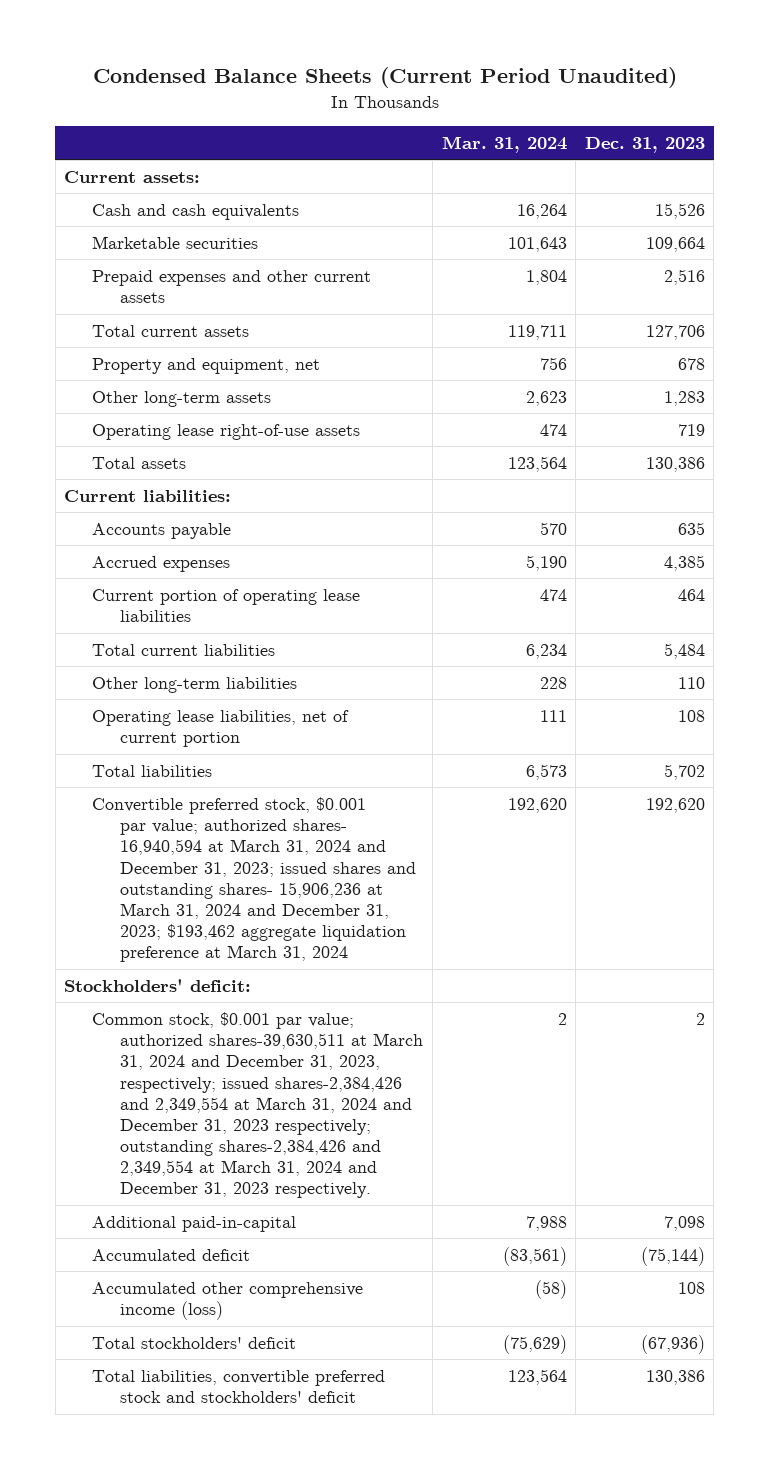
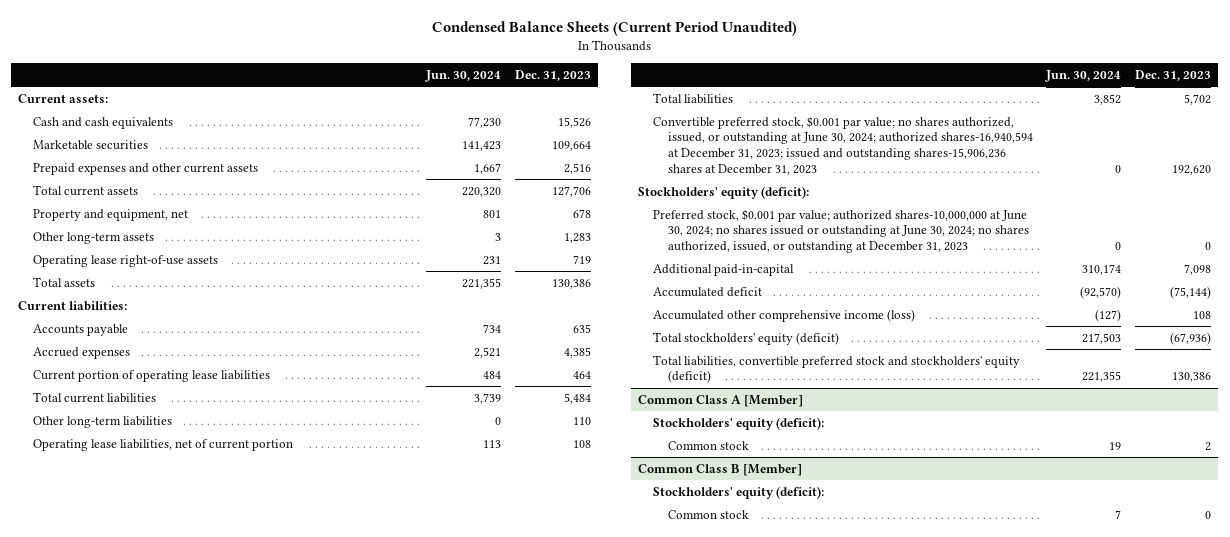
- | Mar. 31, 2024 | Dec. 31, 2023
+ | Jun. 30, 2024 | Dec. 31, 2023
- Convertible preferred stock, $0.001 par value; authorized shares- 16,940,594 at March 31, 2024 and December 31, 2023; issued shares and outstanding shares- 15,906,236 at March 31, 2024 and December 31, 2023; $193,462 aggregate liquidation preference at March 31, 2024 | 192,620 | 192,620
- Stockholders' deficit:
- Common stock, $0.001 par value; authorized shares-39,630,511 at March 31, 2024 and December 31, 2023, respectively; issued shares-2,384,426 and 2,349,554 at March 31, 2024 and December 31, 2023 respectively; outstanding shares-2,384,426 and 2,349,554 at March 31, 2024 and December 31, 2023 respectively. | 2 | 2
+ Convertible preferred stock, $0.001 par value; no shares authorized, issued, or outstanding at June 30, 2024; authorized shares-16,940,594 at December 31, 2023; issued and outstanding shares-15,906,236 shares at December 31, 2023 | 0 | 192,620
+ Stockholders' equity (deficit):
+ Preferred stock, $0.001 par value; authorized shares-10,000,000 at June 30, 2024; no shares issued or outstanding at June 30, 2024; no shares authorized, issued, or outstanding at December 31, 2023 | 0 | 0
- Total stockholders' deficit | (75,629) | (67,936)
- Total liabilities, convertible preferred stock and stockholders' deficit | 123,564 | 130,386
+ Total stockholders' equity (deficit) | 217,503 | (67,936)
+ Total liabilities, convertible preferred stock and stockholders' equity (deficit) | 221,355 | 130,386
+ Common Class A [Member]
+ Stockholders' equity (deficit):
+ Common stock | 19 | 2
+ Common Class B [Member]
+ Stockholders' equity (deficit):
+ Common stock | 7 | 0

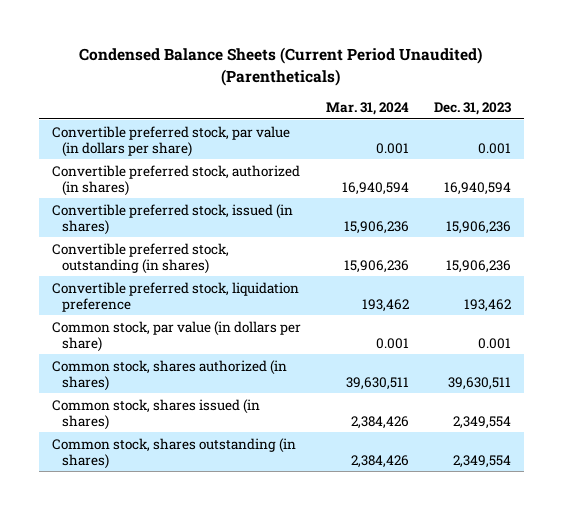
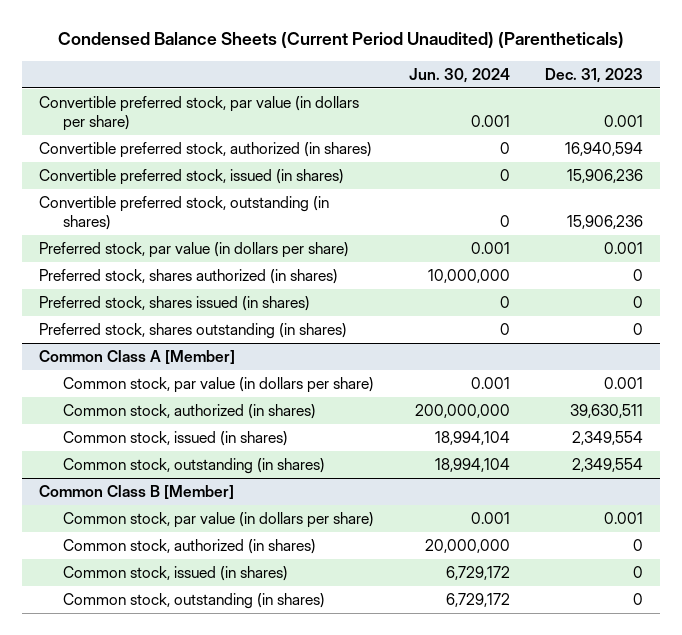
- | Mar. 31, 2024 | Dec. 31, 2023
+ | Jun. 30, 2024 | Dec. 31, 2023
- Convertible preferred stock, liquidation preference | 193,462 | 193,462
+ Preferred stock, par value (in dollars per share) | 0.001 | 0.001
+ Preferred stock, shares authorized (in shares) | 10,000,000 | 0
+ Preferred stock, shares issued (in shares) | 0 | 0
+ Preferred stock, shares outstanding (in shares) | 0 | 0
+ Common Class A [Member]
- Common stock, shares authorized (in shares) | 39,630,511 | 39,630,511
- Common stock, shares issued (in shares) | 2,384,426 | 2,349,554
- Common stock, shares outstanding (in shares) | 2,384,426 | 2,349,554
+ Common stock, authorized (in shares) | 200,000,000 | 39,630,511
+ Common stock, issued (in shares) | 18,994,104 | 2,349,554
+ Common stock, outstanding (in shares) | 18,994,104 | 2,349,554
+ Common Class B [Member]
+ Common stock, par value (in dollars per share) | 0.001 | 0.001
+ Common stock, authorized (in shares) | 20,000,000 | 0
+ Common stock, issued (in shares) | 6,729,172 | 0
+ Common stock, outstanding (in shares) | 6,729,172 | 0

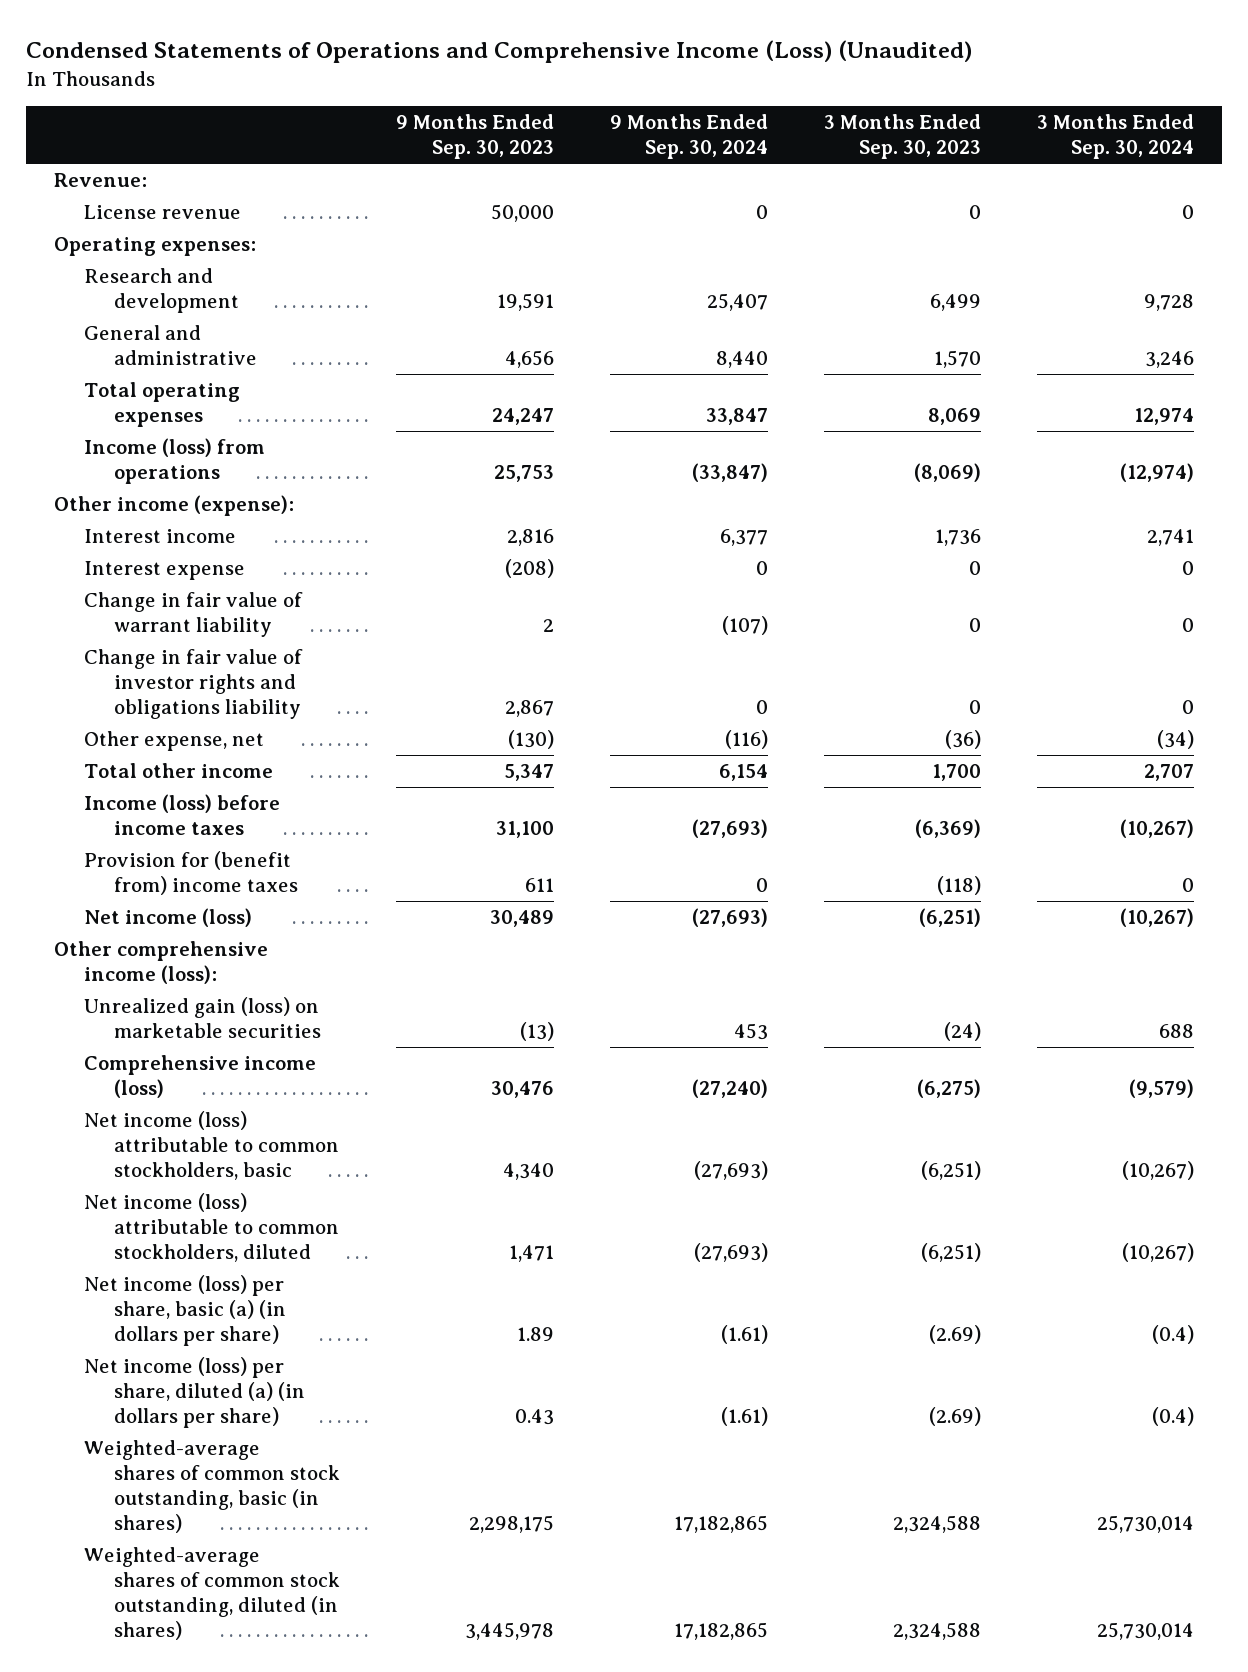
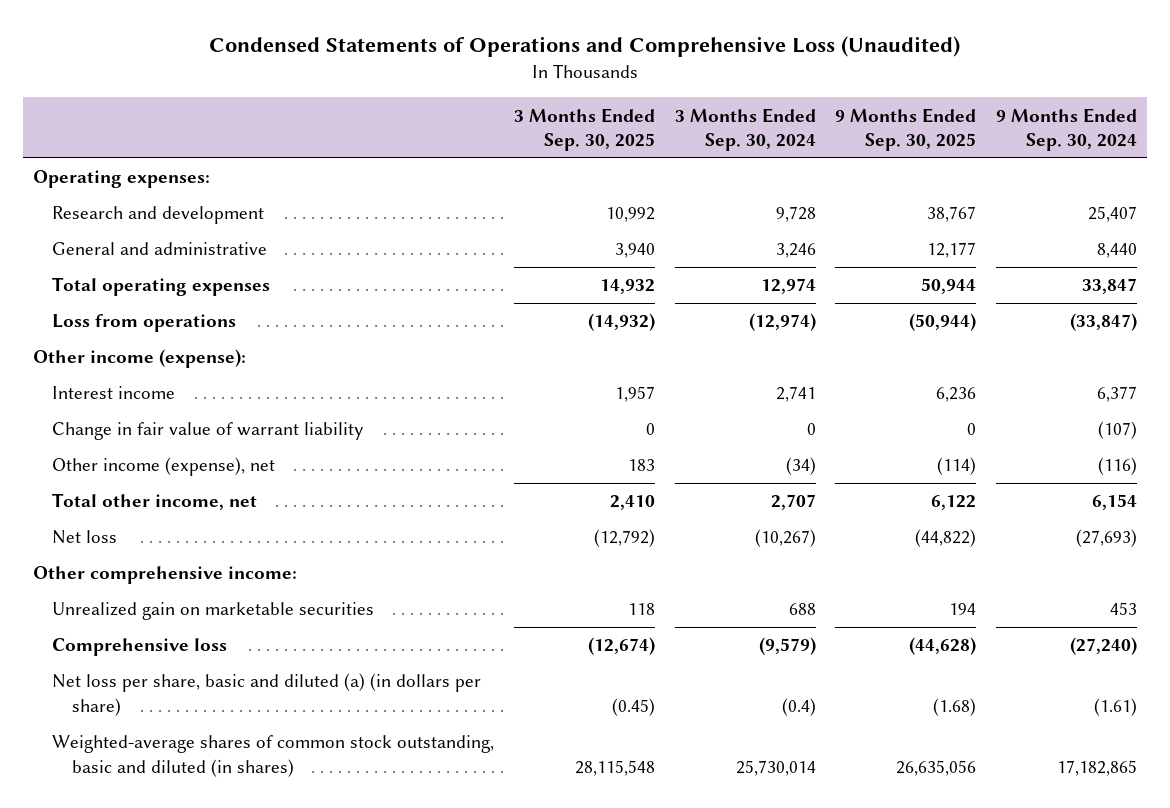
- Condensed Statements of Operations and Comprehensive Income (Loss) (Unaudited)
+ Condensed Statements of Operations and Comprehensive Loss (Unaudited)
- | 9 Months Ended Sep. 30, 2023 | 9 Months Ended Sep. 30, 2024 | 3 Months Ended Sep. 30, 2023 | 3 Months Ended Sep. 30, 2024
+ | 3 Months Ended Sep. 30, 2025 | 3 Months Ended Sep. 30, 2024 | 9 Months Ended Sep. 30, 2025 | 9 Months Ended Sep. 30, 2024
- Revenue:
- License revenue | 50,000 | 0 | 0 | 0
- Income (loss) from operations | 25,753 | (33,847) | (8,069) | (12,974)
+ Loss from operations | (14,932) | (12,974) | (50,944) | (33,847)
- Interest expense | (208) | 0 | 0 | 0
- Change in fair value of investor rights and obligations liability | 2,867 | 0 | 0 | 0
- Other expense, net | (130) | (116) | (36) | (34)
- Total other income | 5,347 | 6,154 | 1,700 | 2,707
- Income (loss) before income taxes | 31,100 | (27,693) | (6,369) | (10,267)
- Provision for (benefit from) income taxes | 611 | 0 | (118) | 0
- Net income (loss) | 30,489 | (27,693) | (6,251) | (10,267)
- Other comprehensive income (loss):
- Unrealized gain (loss) on marketable securities | (13) | 453 | (24) | 688
- Comprehensive income (loss) | 30,476 | (27,240) | (6,275) | (9,579)
- Net income (loss) attributable to common stockholders, basic | 4,340 | (27,693) | (6,251) | (10,267)
- Net income (loss) attributable to common stockholders, diluted | 1,471 | (27,693) | (6,251) | (10,267)
- Net income (loss) per share, basic (a) (in dollars per share) | 1.89 | (1.61) | (2.69) | (0.4)
- Net income (loss) per share, diluted (a) (in dollars per share) | 0.43 | (1.61) | (2.69) | (0.4)
- Weighted-average shares of common stock outstanding, basic (in shares) | 2,298,175 | 17,182,865 | 2,324,588 | 25,730,014
- Weighted-average shares of common stock outstanding, diluted (in shares) | 3,445,978 | 17,182,865 | 2,324,588 | 25,730,014
+ Other income (expense), net | 183 | (34) | (114) | (116)
+ Total other income, net | 2,410 | 2,707 | 6,122 | 6,154
+ Net loss | (12,792) | (10,267) | (44,822) | (27,693)
+ Other comprehensive income:
+ Unrealized gain on marketable securities | 118 | 688 | 194 | 453
+ Comprehensive loss | (12,674) | (9,579) | (44,628) | (27,240)
+ Net loss per share, basic and diluted (a) (in dollars per share) | (0.45) | (0.4) | (1.68) | (1.61)
+ Weighted-average shares of common stock outstanding, basic and diluted (in shares) | 28,115,548 | 25,730,014 | 26,635,056 | 17,182,865

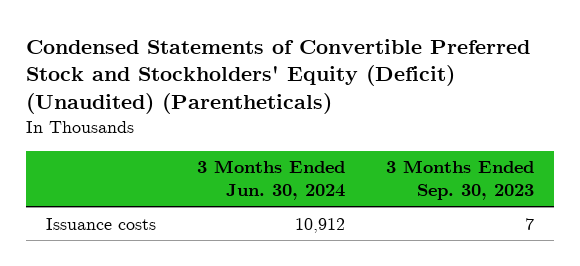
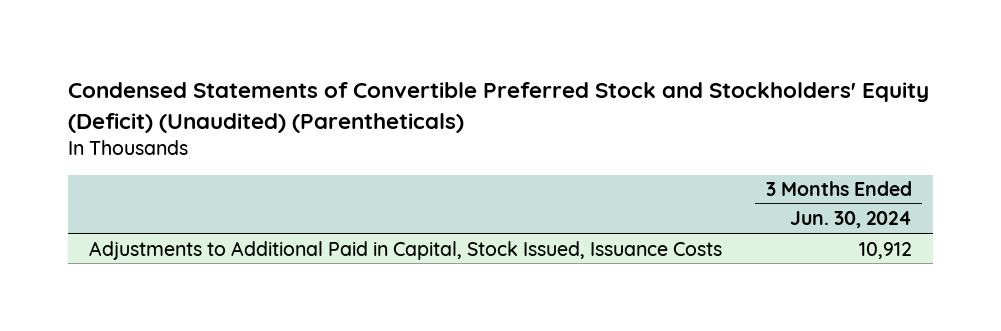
- | 3 Months Ended Jun. 30, 2024 | 3 Months Ended Sep. 30, 2023
+ | 3 Months Ended Jun. 30, 2024
- Issuance costs | 10,912 | 7
+ Adjustments to Additional Paid in Capital, Stock Issued, Issuance Costs | 10,912

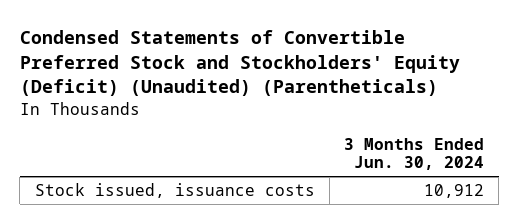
- Adjustments to Additional Paid in Capital, Stock Issued, Issuance Costs | 10,912
+ Stock issued, issuance costs | 10,912

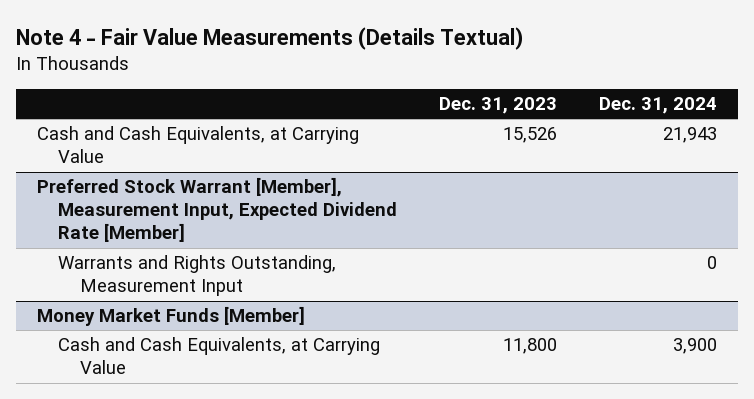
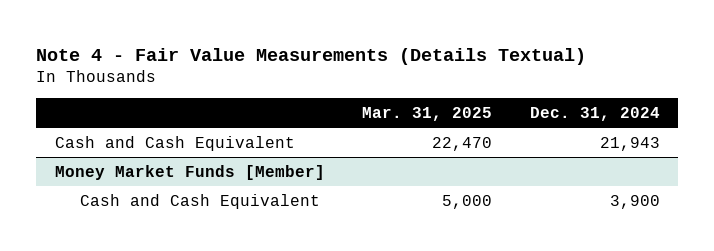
- | Dec. 31, 2023 | Dec. 31, 2024
+ | Mar. 31, 2025 | Dec. 31, 2024
- Cash and Cash Equivalents, at Carrying Value | 15,526 | 21,943
- Preferred Stock Warrant [Member], Measurement Input, Expected Dividend Rate [Member]
- Warrants and Rights Outstanding, Measurement Input | | 0
+ Cash and Cash Equivalent | 22,470 | 21,943
@ Money Market Funds [Member]
- Cash and Cash Equivalents, at Carrying Value | 11,800 | 3,900
+ Cash and Cash Equivalent | 5,000 | 3,900

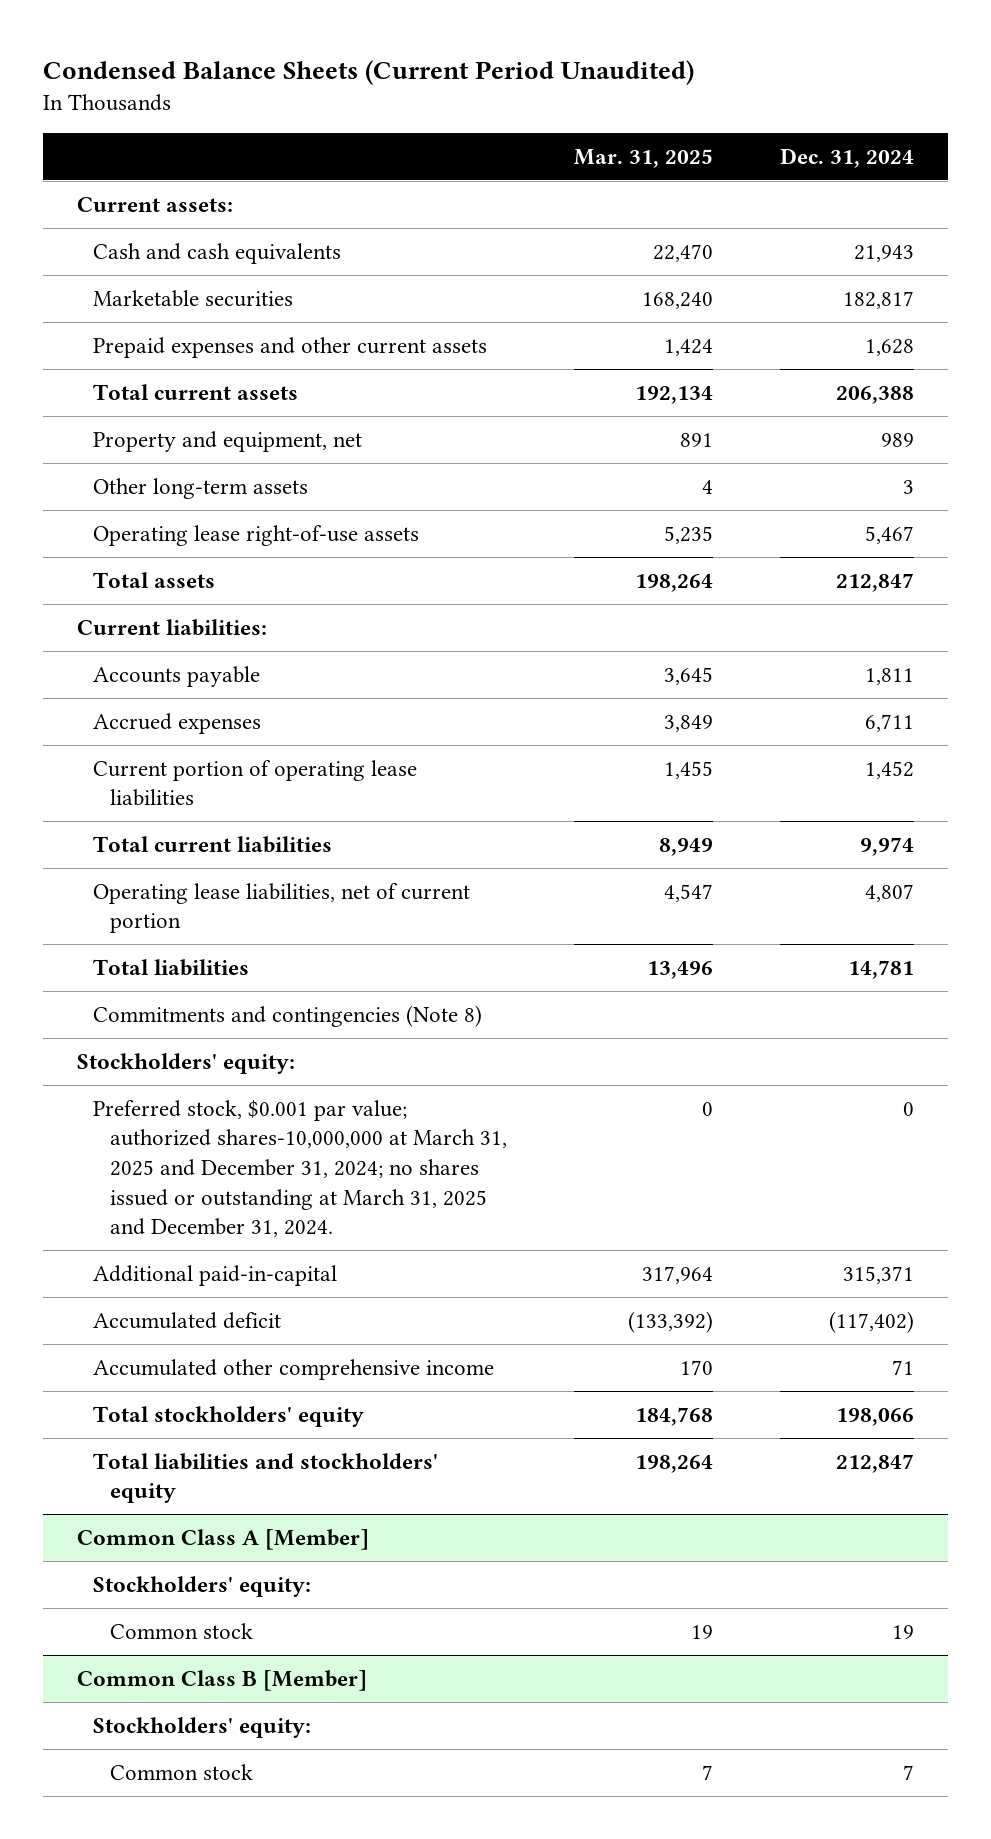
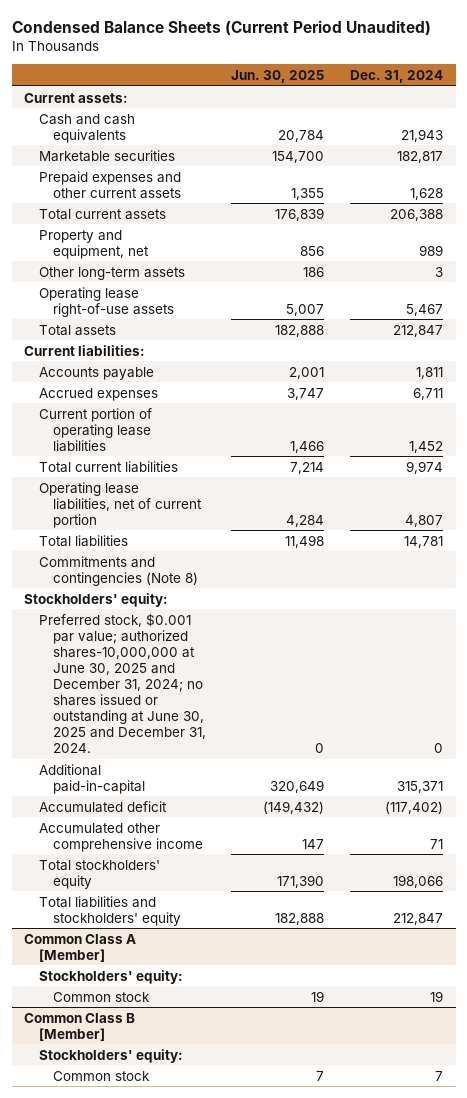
- | Mar. 31, 2025 | Dec. 31, 2024
+ | Jun. 30, 2025 | Dec. 31, 2024
- Preferred stock, $0.001 par value; authorized shares-10,000,000 at March 31, 2025 and December 31, 2024; no shares issued or outstanding at March 31, 2025 and December 31, 2024. | 0 | 0
+ Preferred stock, $0.001 par value; authorized shares-10,000,000 at June 30, 2025 and December 31, 2024; no shares issued or outstanding at June 30, 2025 and December 31, 2024. | 0 | 0

